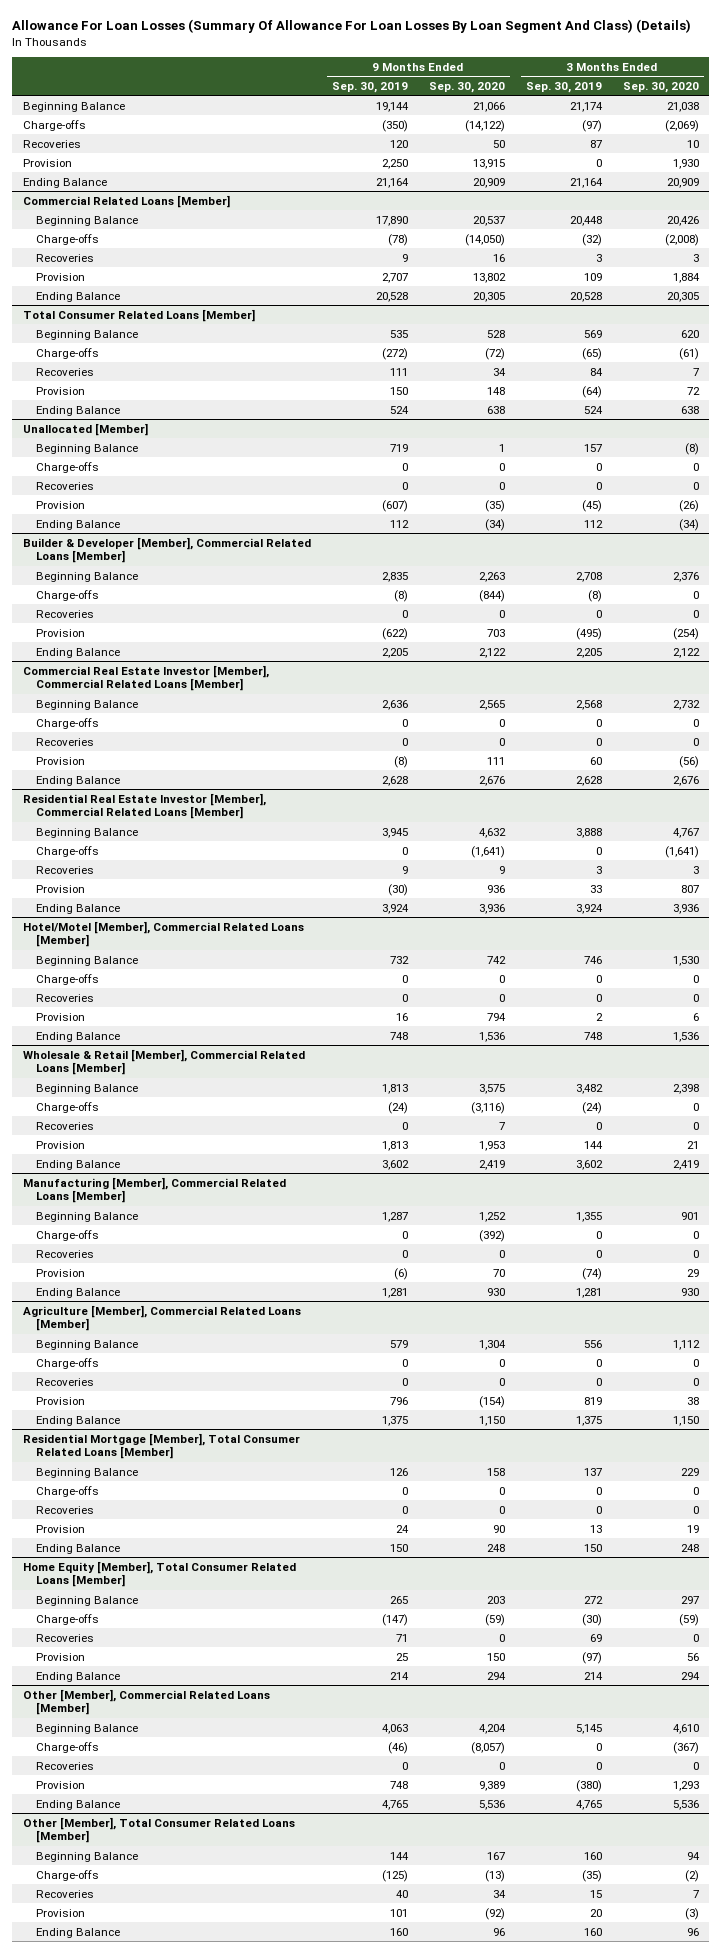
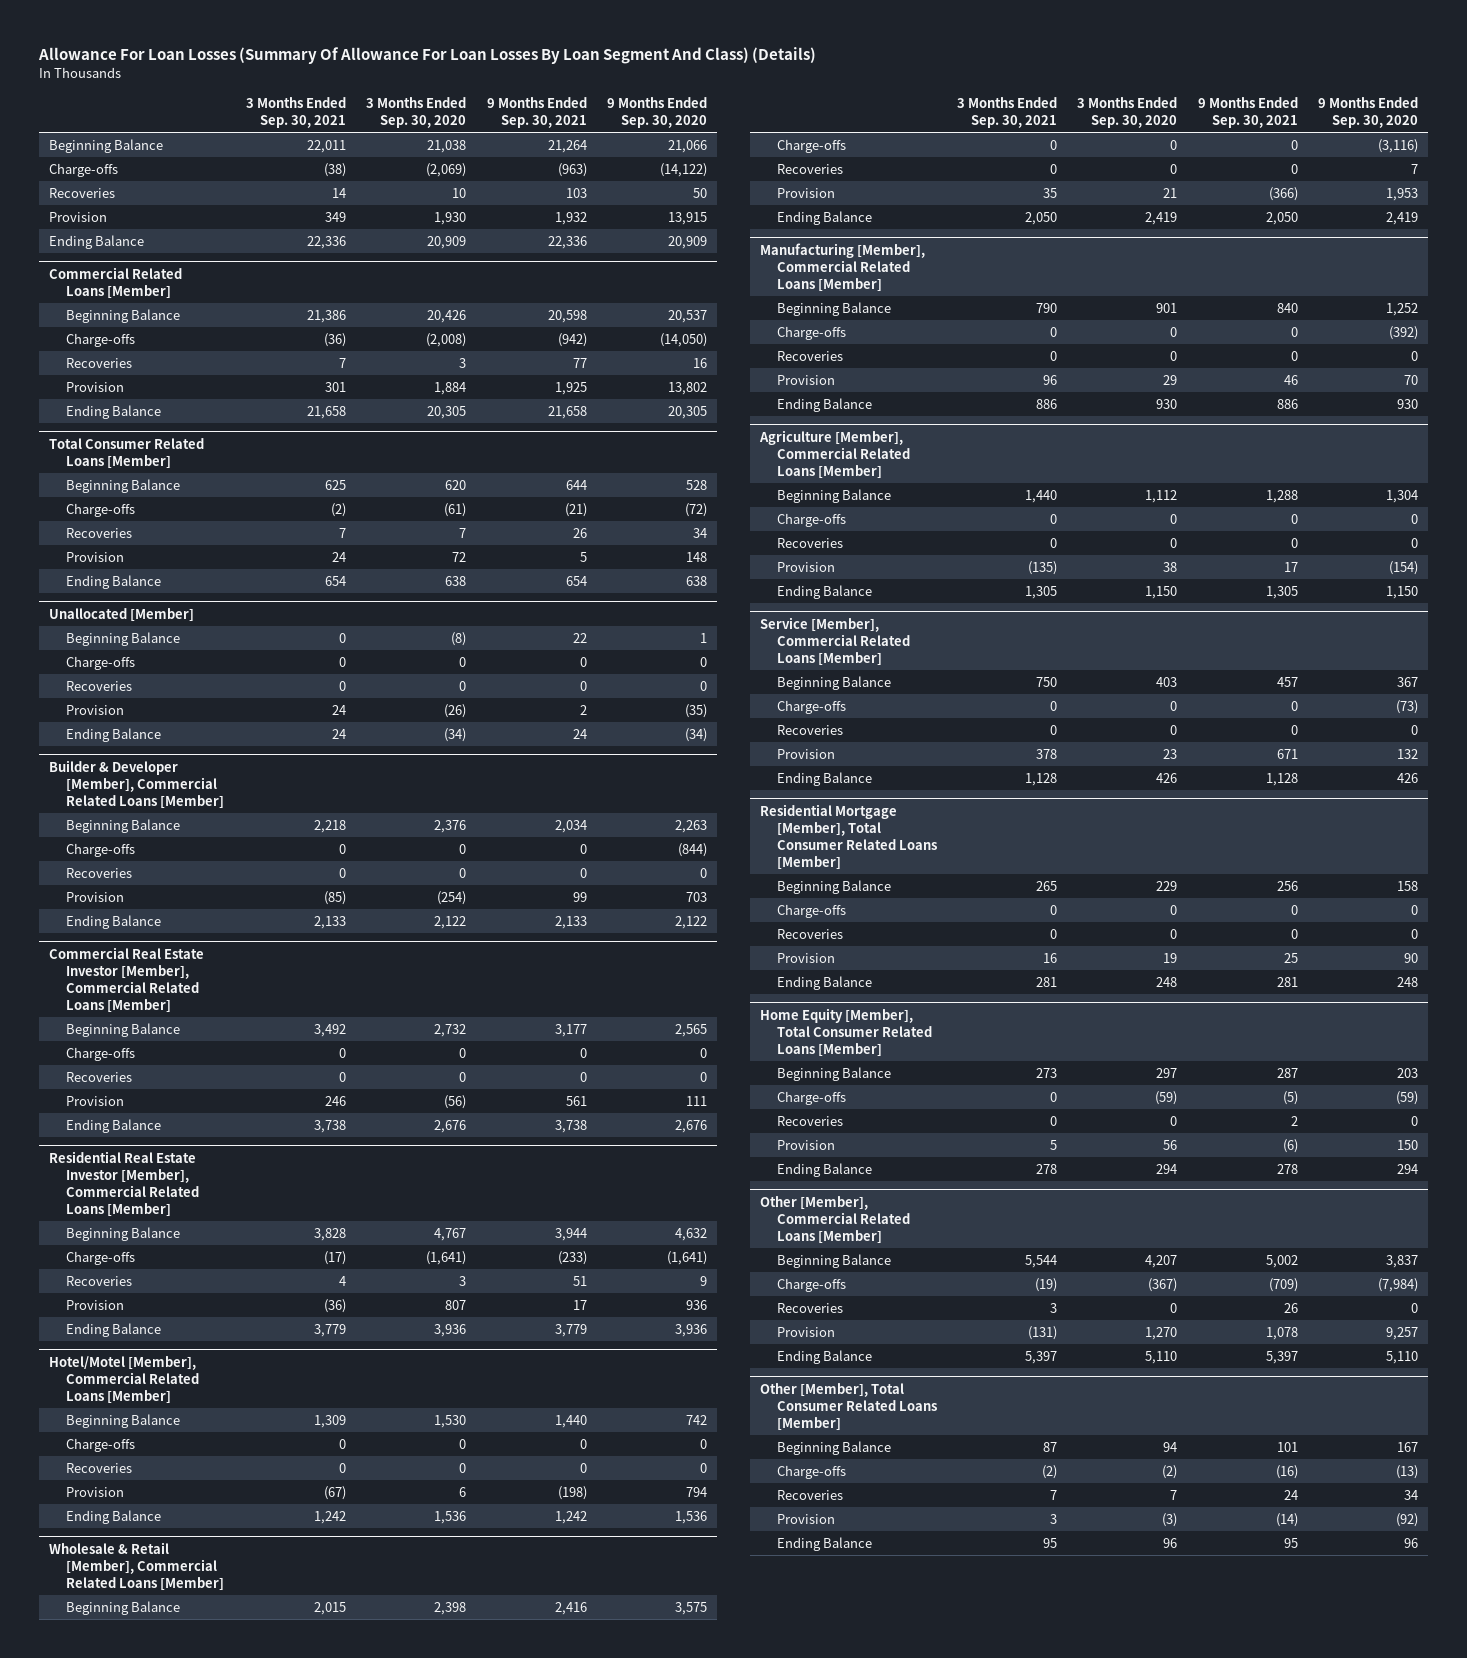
- | 9 Months Ended Sep. 30, 2019 | 9 Months Ended Sep. 30, 2020 | 3 Months Ended Sep. 30, 2019 | 3 Months Ended Sep. 30, 2020
+ | 3 Months Ended Sep. 30, 2021 | 3 Months Ended Sep. 30, 2020 | 9 Months Ended Sep. 30, 2021 | 9 Months Ended Sep. 30, 2020
+ Service [Member], Commercial Related Loans [Member]
+ Beginning Balance | 750 | 403 | 457 | 367
+ Charge-offs | 0 | 0 | 0 | (73)
+ Recoveries | 0 | 0 | 0 | 0
+ Provision | 378 | 23 | 671 | 132
+ Ending Balance | 1,128 | 426 | 1,128 | 426
@ Other [Member], Commercial Related Loans [Member]
- Beginning Balance | 4,063 | 4,204 | 5,145 | 4,610
- Charge-offs | (46) | (8,057) | 0 | (367)
+ Beginning Balance | 5,544 | 4,207 | 5,002 | 3,837
+ Charge-offs | (19) | (367) | (709) | (7,984)
- Provision | 748 | 9,389 | (380) | 1,293
- Ending Balance | 4,765 | 5,536 | 4,765 | 5,536
+ Provision | (131) | 1,270 | 1,078 | 9,257
+ Ending Balance | 5,397 | 5,110 | 5,397 | 5,110

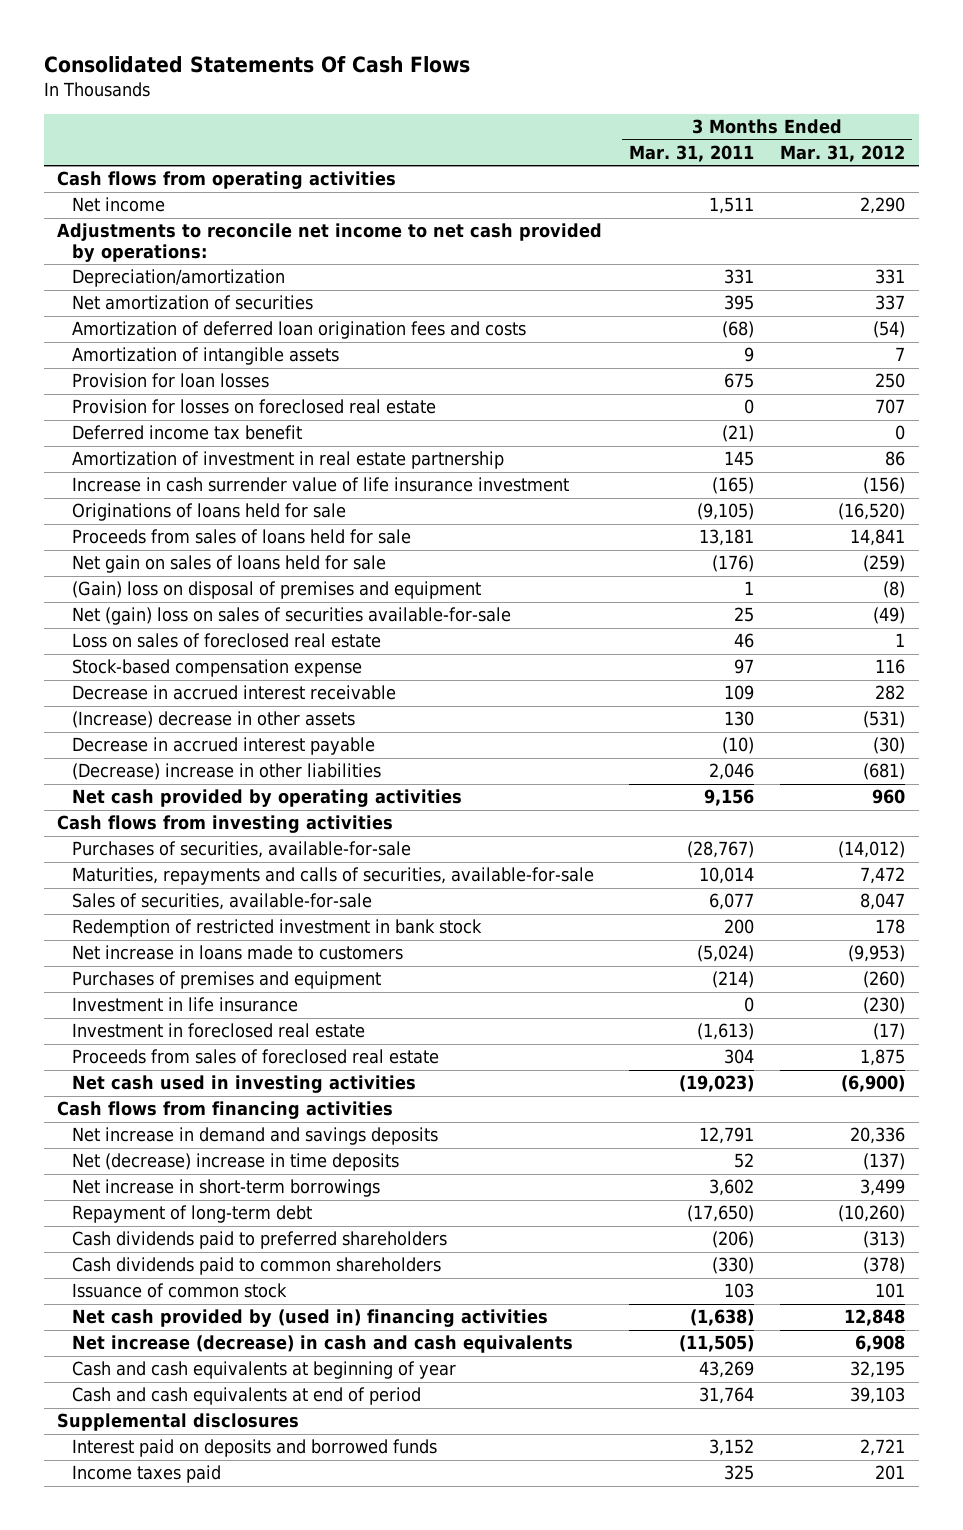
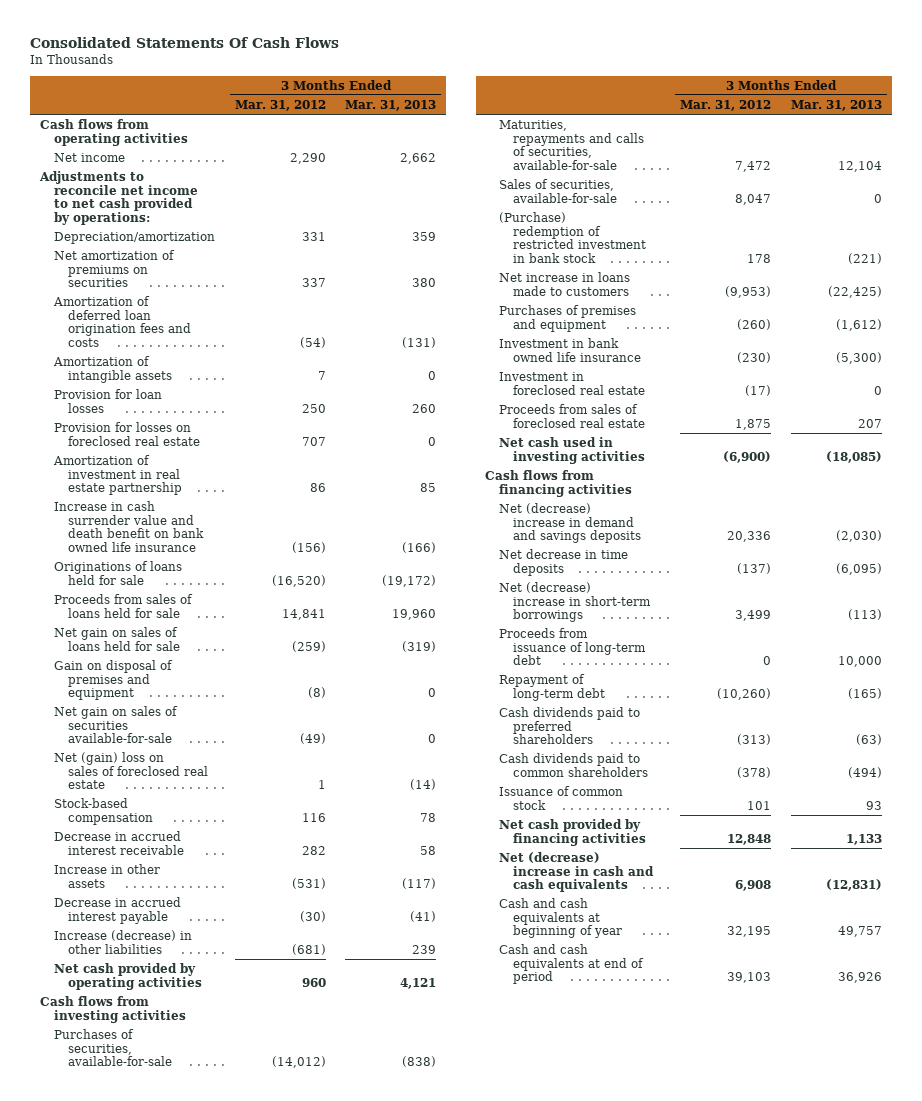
- | 3 Months Ended Mar. 31, 2011 | 3 Months Ended Mar. 31, 2012
+ | 3 Months Ended Mar. 31, 2012 | 3 Months Ended Mar. 31, 2013
- Net amortization of securities | 395 | 337
+ Net amortization of premiums on securities | 337 | 380
- Deferred income tax benefit | (21) | 0
- Increase in cash surrender value of life insurance investment | (165) | (156)
+ Increase in cash surrender value and death benefit on bank owned life insurance | (156) | (166)
- (Gain) loss on disposal of premises and equipment | 1 | (8)
- Net (gain) loss on sales of securities available-for-sale | 25 | (49)
- Loss on sales of foreclosed real estate | 46 | 1
- Stock-based compensation expense | 97 | 116
+ Gain on disposal of premises and equipment | (8) | 0
+ Net gain on sales of securities available-for-sale | (49) | 0
+ Net (gain) loss on sales of foreclosed real estate | 1 | (14)
+ Stock-based compensation | 116 | 78
- (Increase) decrease in other assets | 130 | (531)
+ Increase in other assets | (531) | (117)
- (Decrease) increase in other liabilities | 2,046 | (681)
+ Increase (decrease) in other liabilities | (681) | 239
- Redemption of restricted investment in bank stock | 200 | 178
+ (Purchase) redemption of restricted investment in bank stock | 178 | (221)
- Investment in life insurance | 0 | (230)
+ Investment in bank owned life insurance | (230) | (5,300)
- Net increase in demand and savings deposits | 12,791 | 20,336
- Net (decrease) increase in time deposits | 52 | (137)
- Net increase in short-term borrowings | 3,602 | 3,499
+ Net (decrease) increase in demand and savings deposits | 20,336 | (2,030)
+ Net decrease in time deposits | (137) | (6,095)
+ Net (decrease) increase in short-term borrowings | 3,499 | (113)
+ Proceeds from issuance of long-term debt | 0 | 10,000
- Net cash provided by (used in) financing activities | (1,638) | 12,848
- Net increase (decrease) in cash and cash equivalents | (11,505) | 6,908
+ Net cash provided by financing activities | 12,848 | 1,133
+ Net (decrease) increase in cash and cash equivalents | 6,908 | (12,831)
- Supplemental disclosures
- Interest paid on deposits and borrowed funds | 3,152 | 2,721
- Income taxes paid | 325 | 201

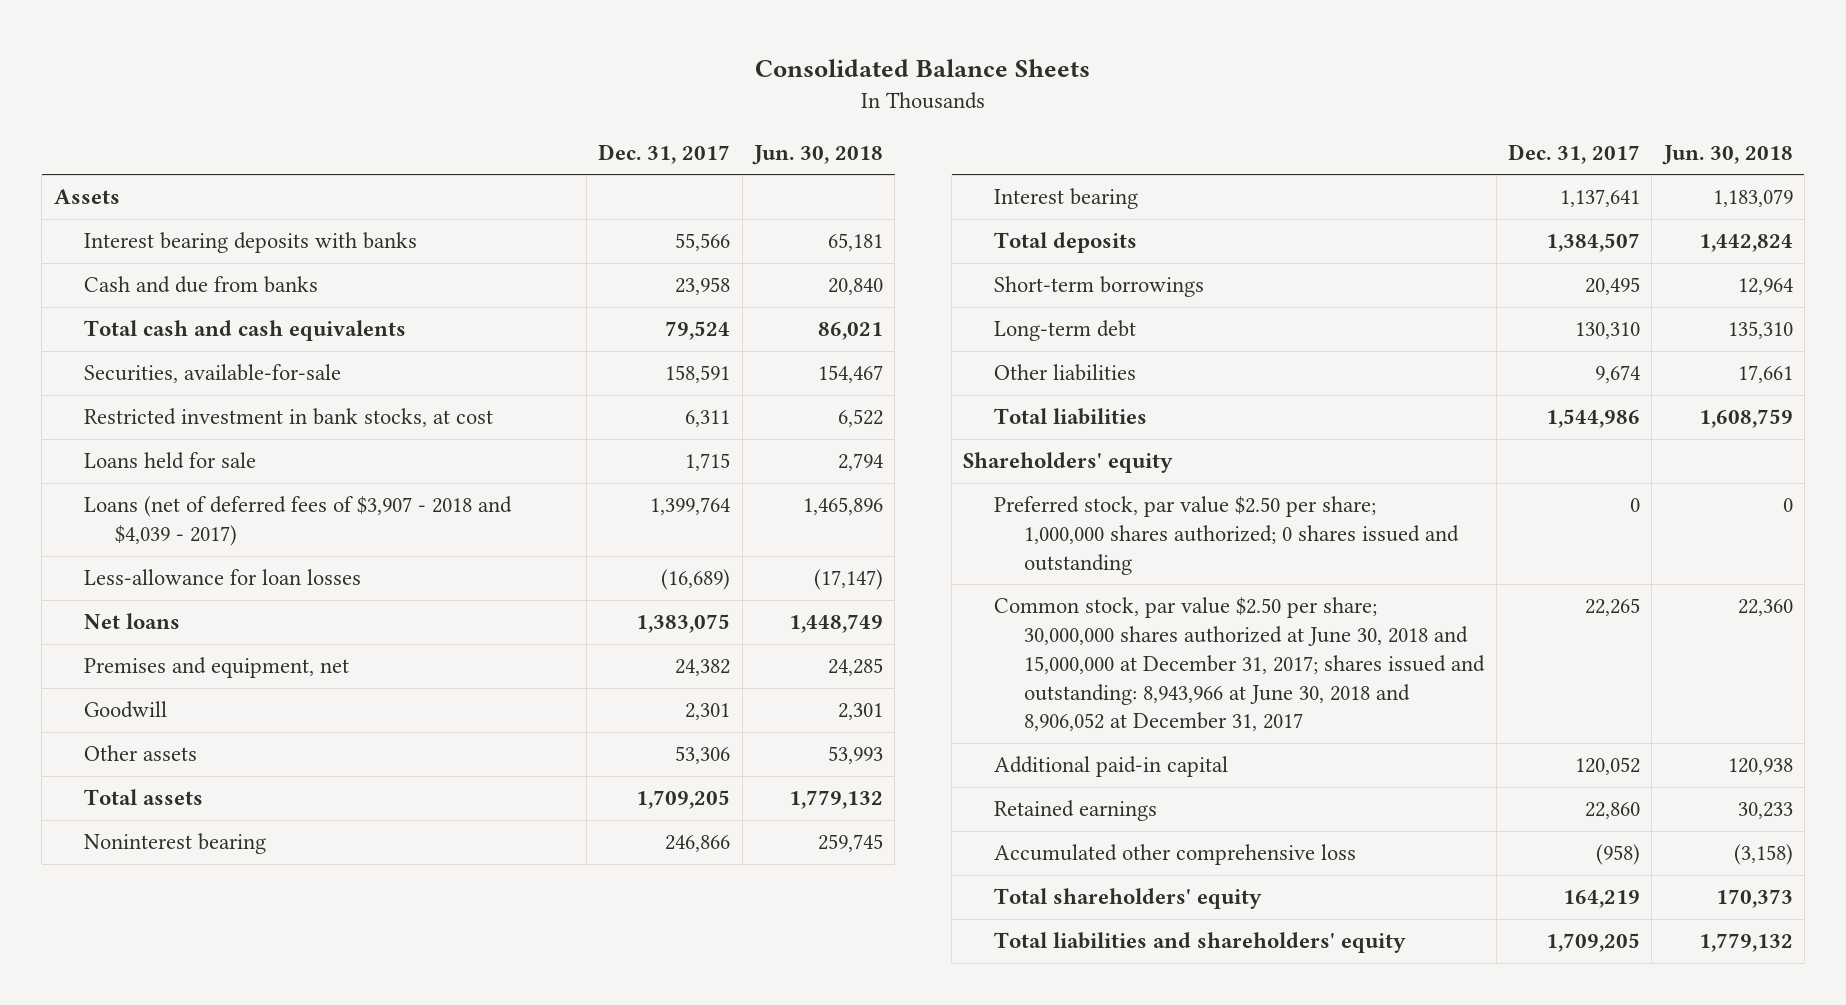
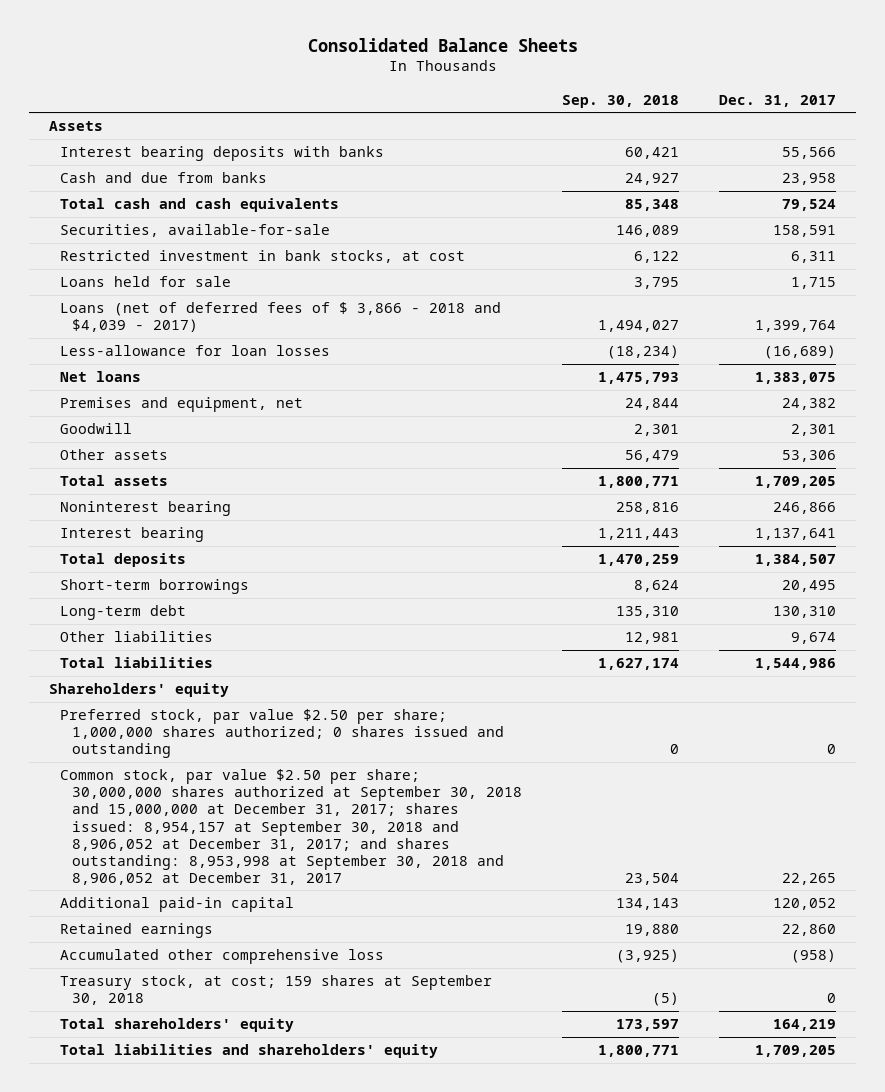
- | Dec. 31, 2017 | Jun. 30, 2018
+ | Sep. 30, 2018 | Dec. 31, 2017
- Loans (net of deferred fees of $3,907 - 2018 and $4,039 - 2017) | 1,399,764 | 1,465,896
+ Loans (net of deferred fees of $ 3,866 - 2018 and $4,039 - 2017) | 1,494,027 | 1,399,764
- Common stock, par value $2.50 per share; 30,000,000 shares authorized at June 30, 2018 and 15,000,000 at December 31, 2017; shares issued and outstanding: 8,943,966 at June 30, 2018 and 8,906,052 at December 31, 2017 | 22,265 | 22,360
+ Common stock, par value $2.50 per share; 30,000,000 shares authorized at September 30, 2018 and 15,000,000 at December 31, 2017; shares issued: 8,954,157 at September 30, 2018 and 8,906,052 at December 31, 2017; and shares outstanding: 8,953,998 at September 30, 2018 and 8,906,052 at December 31, 2017 | 23,504 | 22,265
+ Treasury stock, at cost; 159 shares at September 30, 2018 | (5) | 0

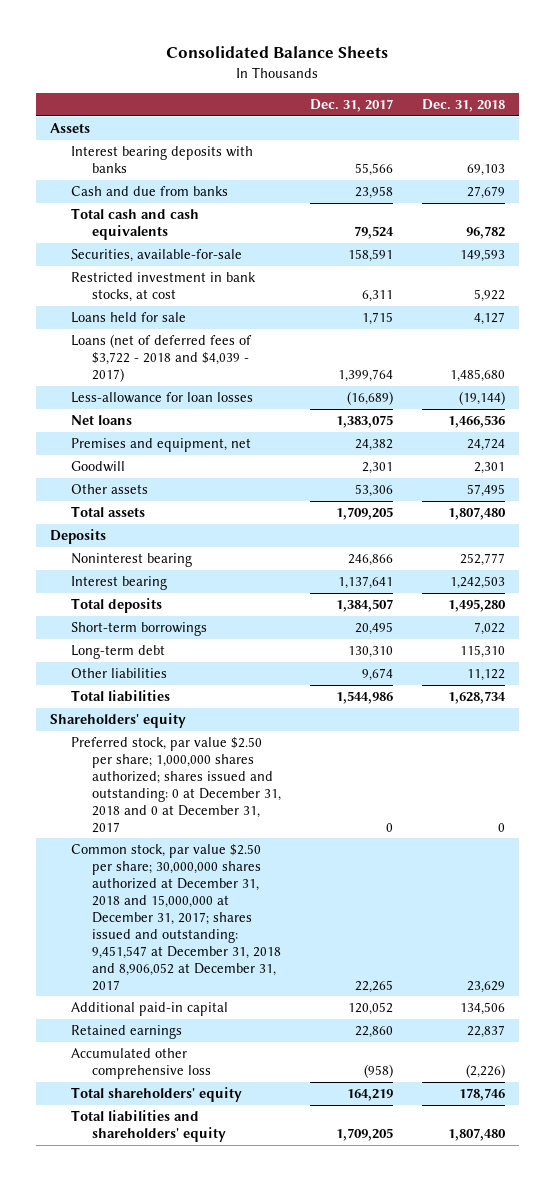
- | Sep. 30, 2018 | Dec. 31, 2017
+ | Dec. 31, 2017 | Dec. 31, 2018
- Loans (net of deferred fees of $ 3,866 - 2018 and $4,039 - 2017) | 1,494,027 | 1,399,764
+ Loans (net of deferred fees of $3,722 - 2018 and $4,039 - 2017) | 1,399,764 | 1,485,680
+ Deposits
- Preferred stock, par value $2.50 per share; 1,000,000 shares authorized; 0 shares issued and outstanding | 0 | 0
- Common stock, par value $2.50 per share; 30,000,000 shares authorized at September 30, 2018 and 15,000,000 at December 31, 2017; shares issued: 8,954,157 at September 30, 2018 and 8,906,052 at December 31, 2017; and shares outstanding: 8,953,998 at September 30, 2018 and 8,906,052 at December 31, 2017 | 23,504 | 22,265
+ Preferred stock, par value $2.50 per share; 1,000,000 shares authorized; shares issued and outstanding: 0 at December 31, 2018 and 0 at December 31, 2017 | 0 | 0
+ Common stock, par value $2.50 per share; 30,000,000 shares authorized at December 31, 2018 and 15,000,000 at December 31, 2017; shares issued and outstanding: 9,451,547 at December 31, 2018 and 8,906,052 at December 31, 2017 | 22,265 | 23,629
- Treasury stock, at cost; 159 shares at September 30, 2018 | (5) | 0

